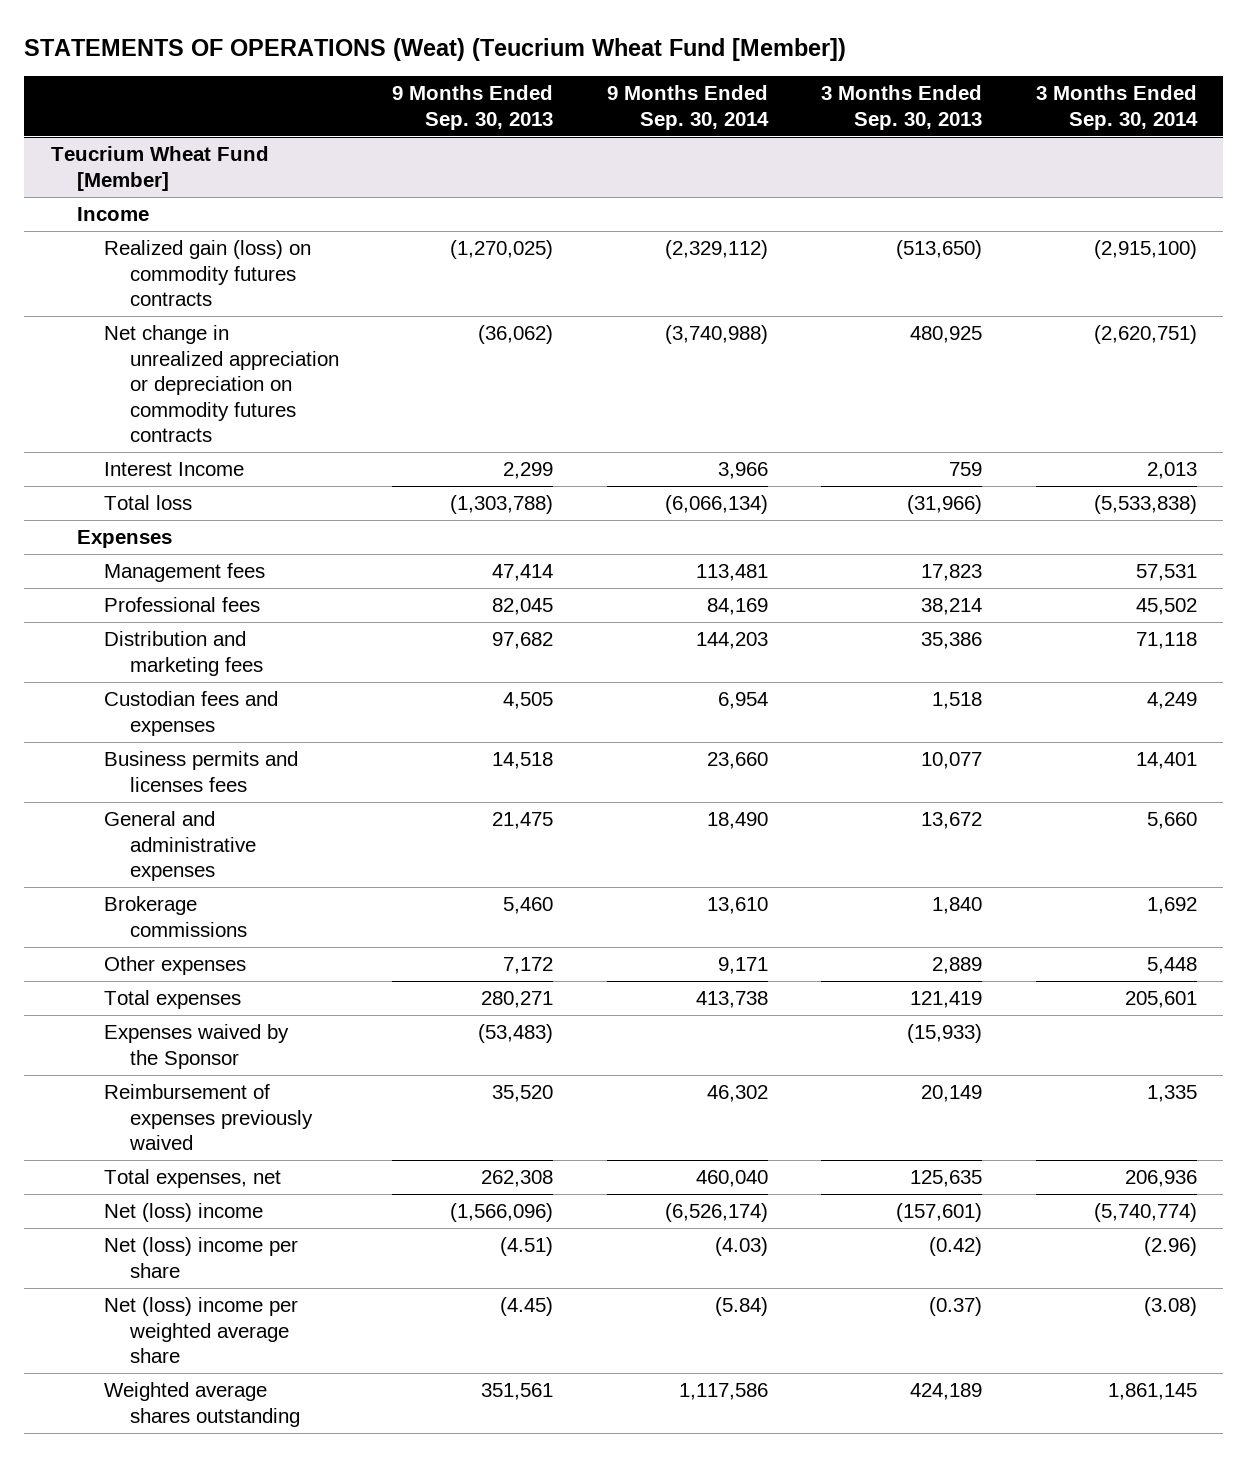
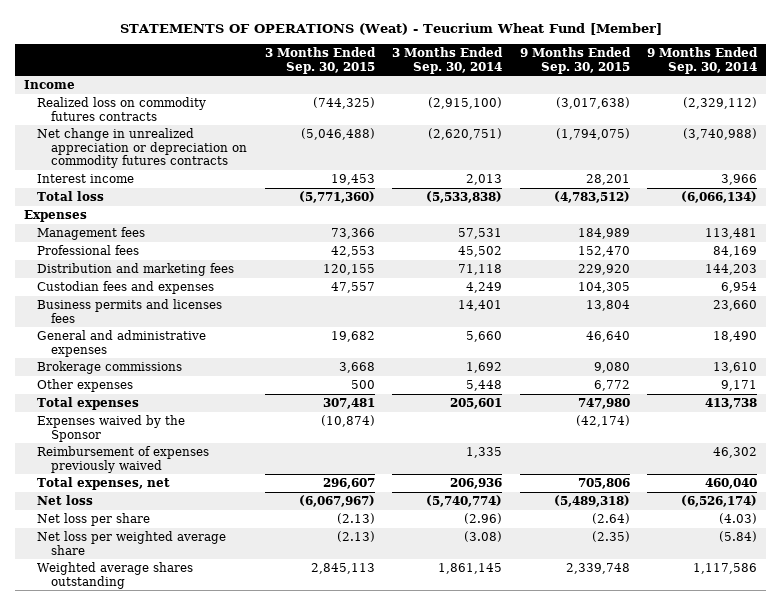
- STATEMENTS OF OPERATIONS (Weat) (Teucrium Wheat Fund [Member])
+ STATEMENTS OF OPERATIONS (Weat) - Teucrium Wheat Fund [Member]
- | 9 Months Ended Sep. 30, 2013 | 9 Months Ended Sep. 30, 2014 | 3 Months Ended Sep. 30, 2013 | 3 Months Ended Sep. 30, 2014
+ | 3 Months Ended Sep. 30, 2015 | 3 Months Ended Sep. 30, 2014 | 9 Months Ended Sep. 30, 2015 | 9 Months Ended Sep. 30, 2014
- Teucrium Wheat Fund [Member]
- Realized gain (loss) on commodity futures contracts | (1,270,025) | (2,329,112) | (513,650) | (2,915,100)
+ Realized loss on commodity futures contracts | (744,325) | (2,915,100) | (3,017,638) | (2,329,112)
- Interest Income | 2,299 | 3,966 | 759 | 2,013
+ Interest income | 19,453 | 2,013 | 28,201 | 3,966
- Net (loss) income | (1,566,096) | (6,526,174) | (157,601) | (5,740,774)
- Net (loss) income per share | (4.51) | (4.03) | (0.42) | (2.96)
- Net (loss) income per weighted average share | (4.45) | (5.84) | (0.37) | (3.08)
+ Net loss | (6,067,967) | (5,740,774) | (5,489,318) | (6,526,174)
+ Net loss per share | (2.13) | (2.96) | (2.64) | (4.03)
+ Net loss per weighted average share | (2.13) | (3.08) | (2.35) | (5.84)

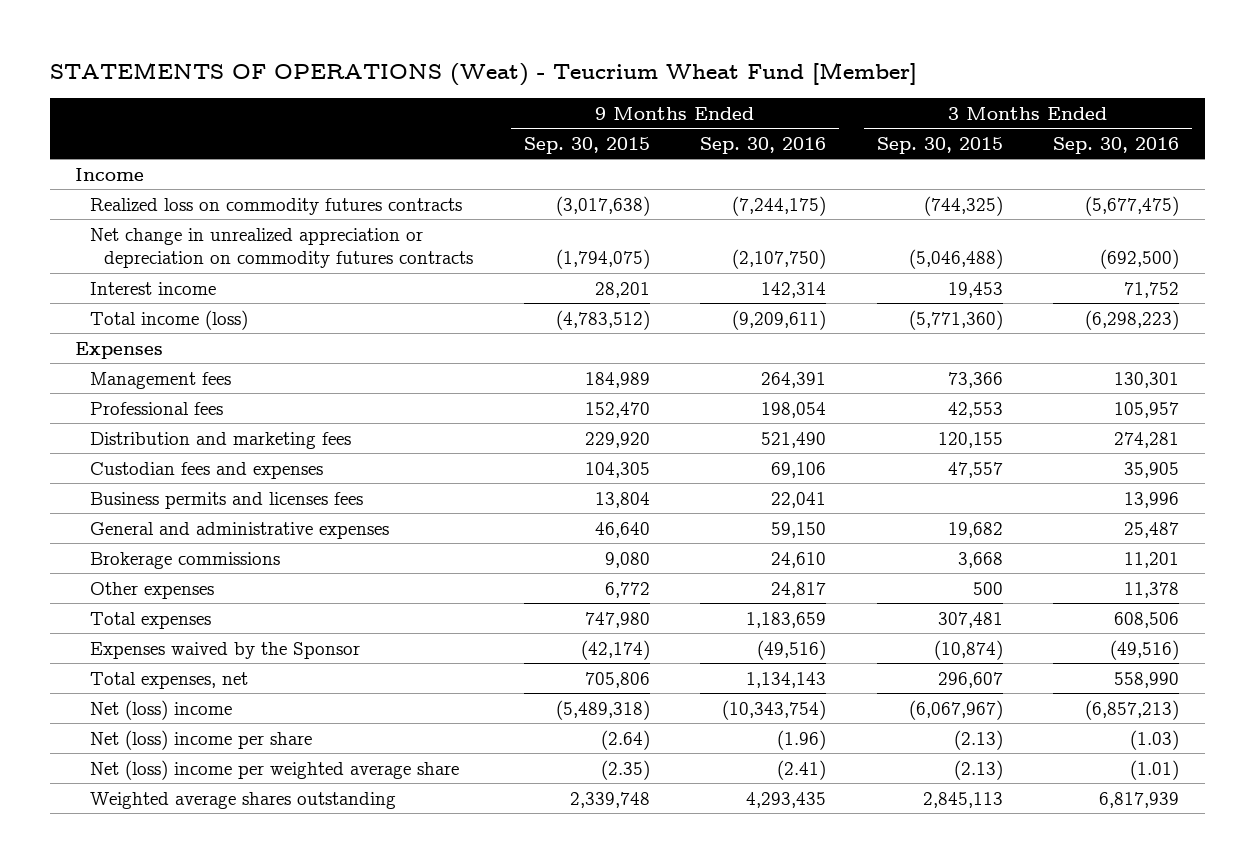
- | 3 Months Ended Sep. 30, 2015 | 3 Months Ended Sep. 30, 2014 | 9 Months Ended Sep. 30, 2015 | 9 Months Ended Sep. 30, 2014
+ | 9 Months Ended Sep. 30, 2015 | 9 Months Ended Sep. 30, 2016 | 3 Months Ended Sep. 30, 2015 | 3 Months Ended Sep. 30, 2016
- Total loss | (5,771,360) | (5,533,838) | (4,783,512) | (6,066,134)
+ Total income (loss) | (4,783,512) | (9,209,611) | (5,771,360) | (6,298,223)
- Reimbursement of expenses previously waived | | 1,335 | | 46,302
- Net loss | (6,067,967) | (5,740,774) | (5,489,318) | (6,526,174)
- Net loss per share | (2.13) | (2.96) | (2.64) | (4.03)
- Net loss per weighted average share | (2.13) | (3.08) | (2.35) | (5.84)
+ Net (loss) income | (5,489,318) | (10,343,754) | (6,067,967) | (6,857,213)
+ Net (loss) income per share | (2.64) | (1.96) | (2.13) | (1.03)
+ Net (loss) income per weighted average share | (2.35) | (2.41) | (2.13) | (1.01)

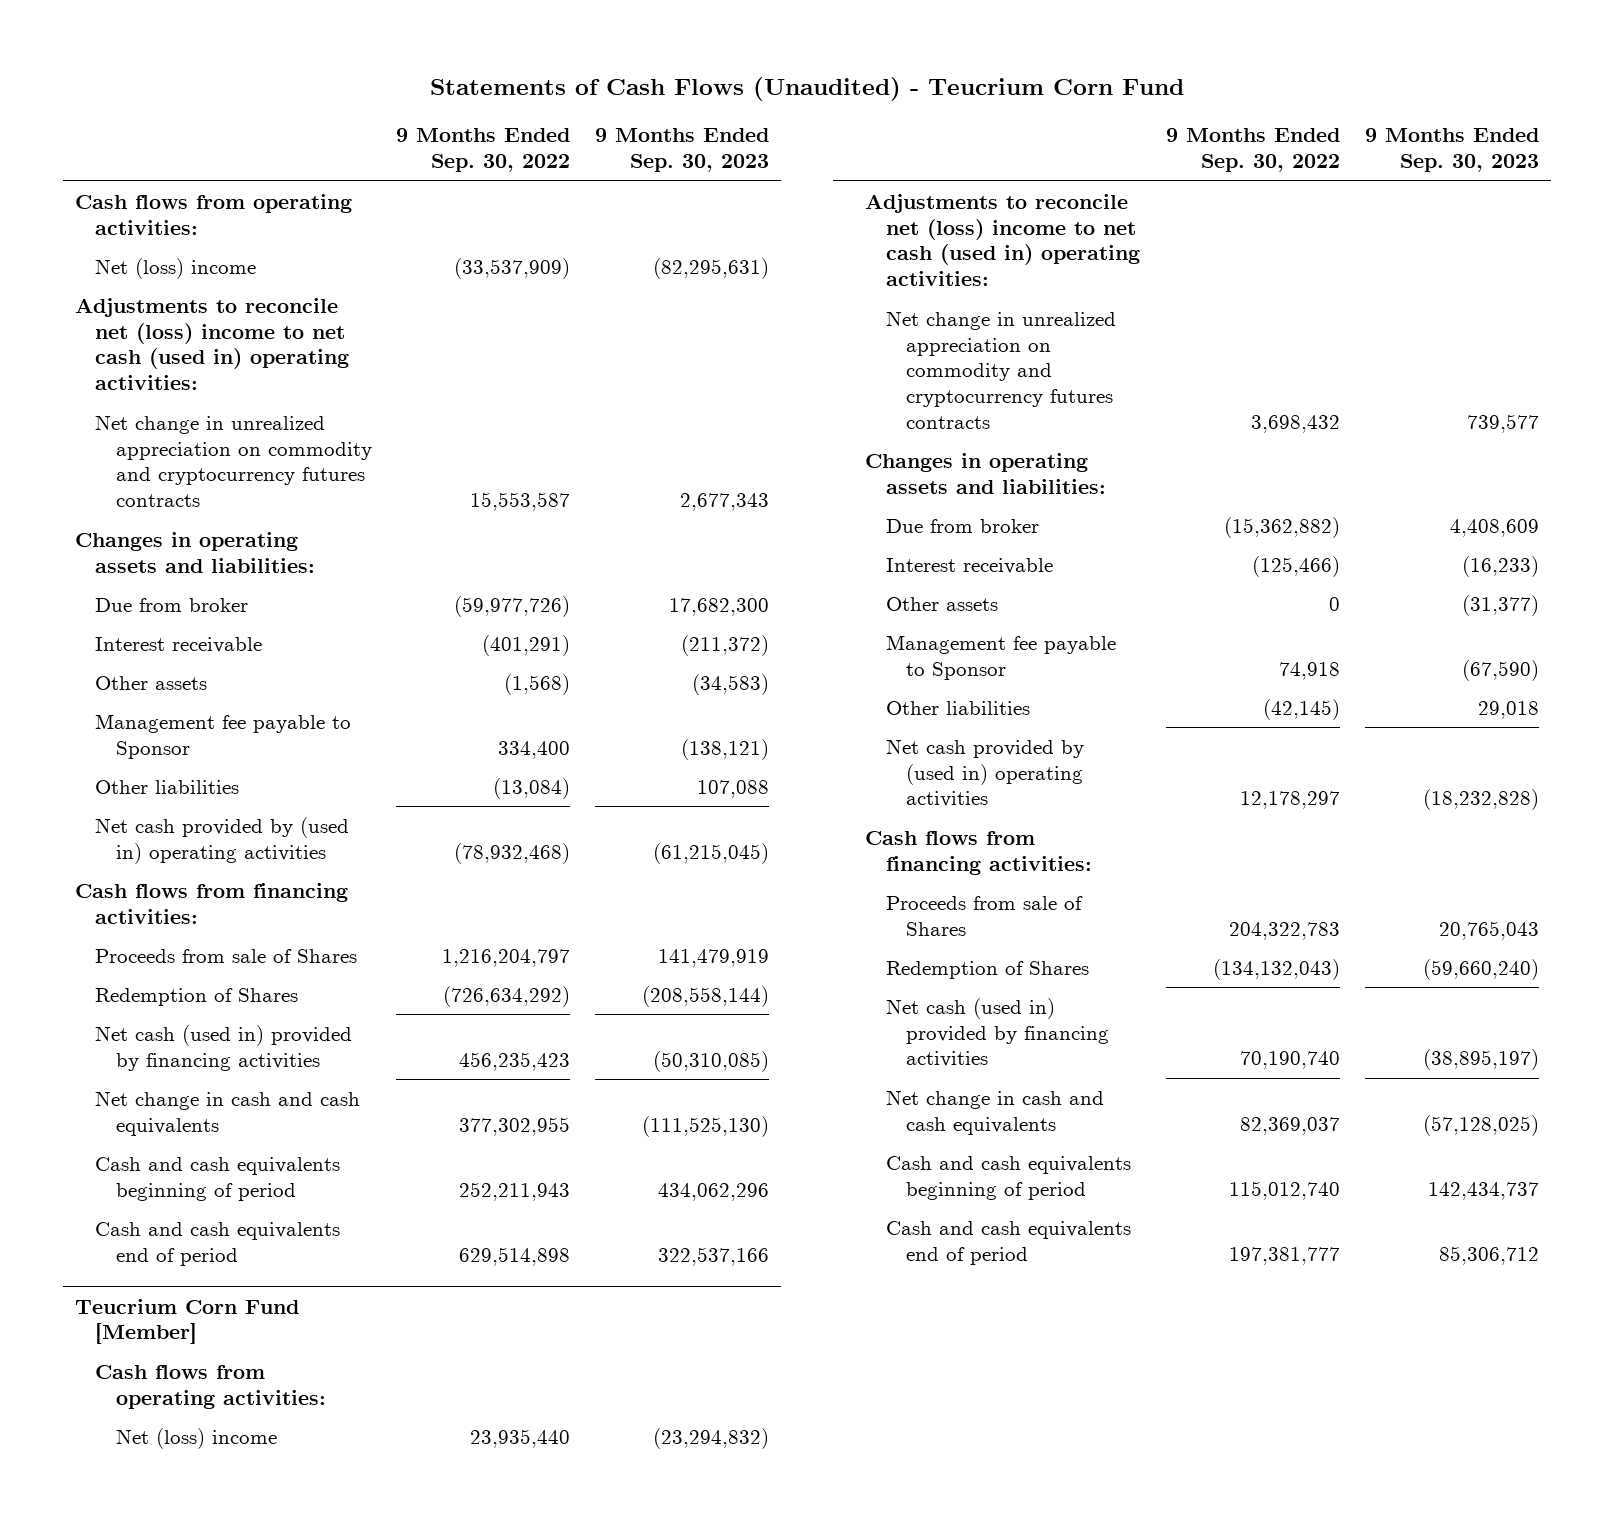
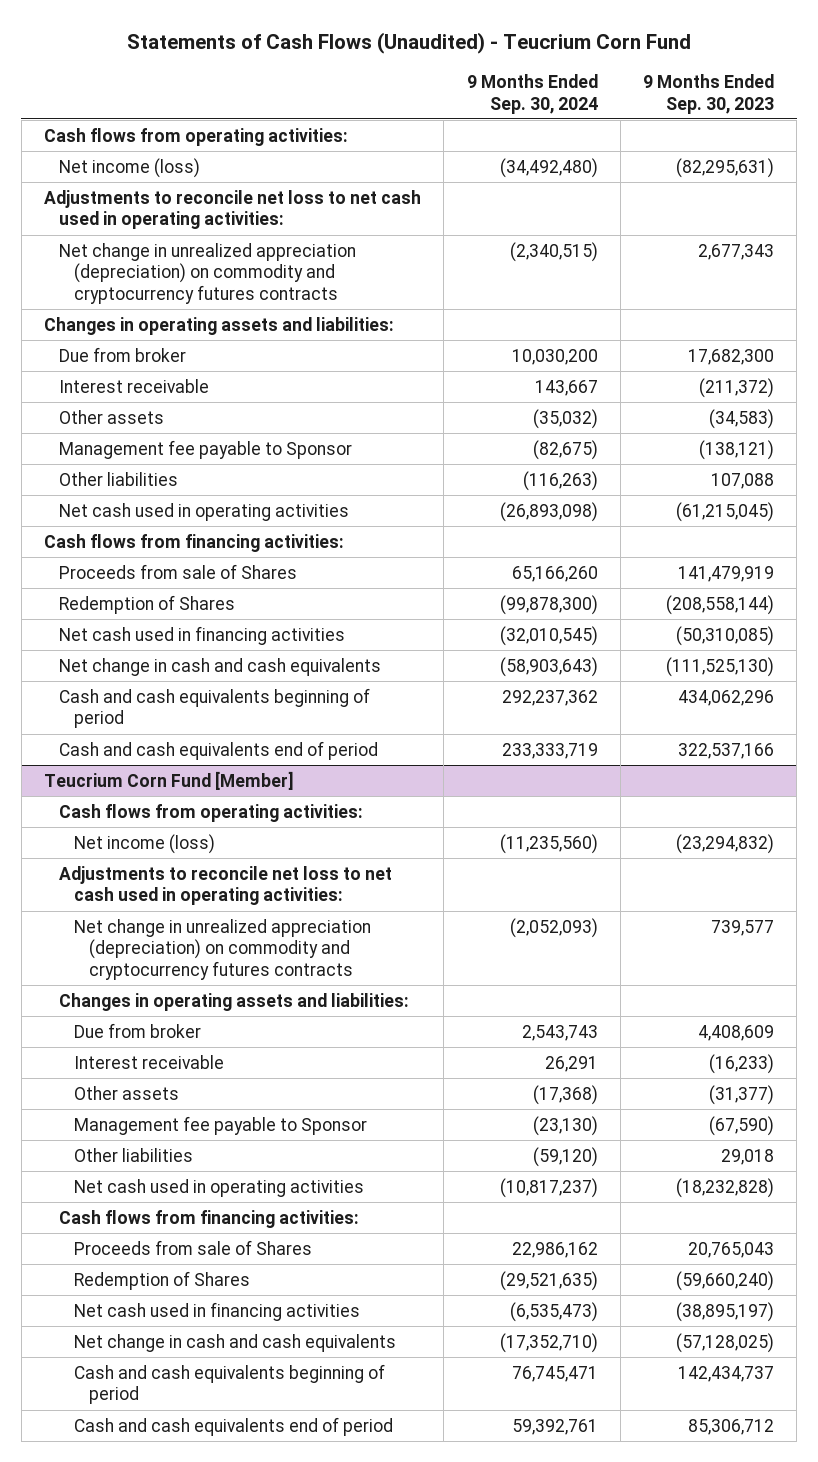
- | 9 Months Ended Sep. 30, 2022 | 9 Months Ended Sep. 30, 2023
+ | 9 Months Ended Sep. 30, 2024 | 9 Months Ended Sep. 30, 2023
- Net (loss) income | (33,537,909) | (82,295,631)
- Adjustments to reconcile net (loss) income to net cash (used in) operating activities:
- Net change in unrealized appreciation on commodity and cryptocurrency futures contracts | 15,553,587 | 2,677,343
+ Net income (loss) | (34,492,480) | (82,295,631)
+ Adjustments to reconcile net loss to net cash used in operating activities:
+ Net change in unrealized appreciation (depreciation) on commodity and cryptocurrency futures contracts | (2,340,515) | 2,677,343
- Net cash provided by (used in) operating activities | (78,932,468) | (61,215,045)
+ Net cash used in operating activities | (26,893,098) | (61,215,045)
- Net cash (used in) provided by financing activities | 456,235,423 | (50,310,085)
+ Net cash used in financing activities | (32,010,545) | (50,310,085)
@ Teucrium Corn Fund [Member]
- Net (loss) income | 23,935,440 | (23,294,832)
- Adjustments to reconcile net (loss) income to net cash (used in) operating activities:
- Net change in unrealized appreciation on commodity and cryptocurrency futures contracts | 3,698,432 | 739,577
+ Net income (loss) | (11,235,560) | (23,294,832)
+ Adjustments to reconcile net loss to net cash used in operating activities:
+ Net change in unrealized appreciation (depreciation) on commodity and cryptocurrency futures contracts | (2,052,093) | 739,577
- Net cash provided by (used in) operating activities | 12,178,297 | (18,232,828)
+ Net cash used in operating activities | (10,817,237) | (18,232,828)
- Net cash (used in) provided by financing activities | 70,190,740 | (38,895,197)
+ Net cash used in financing activities | (6,535,473) | (38,895,197)

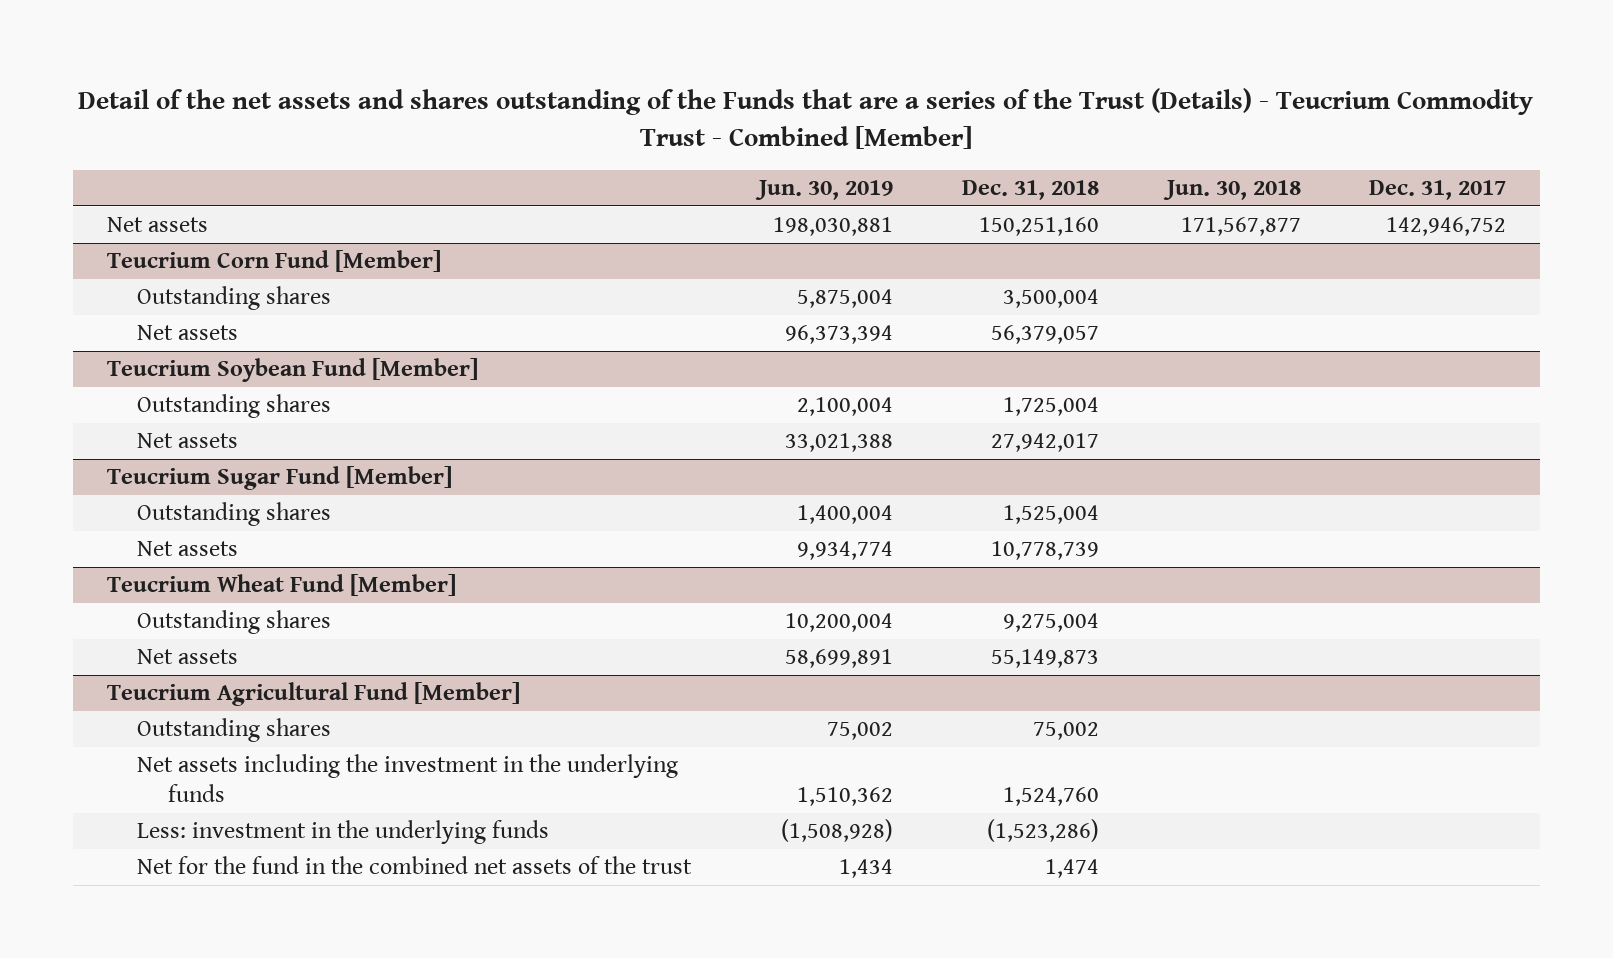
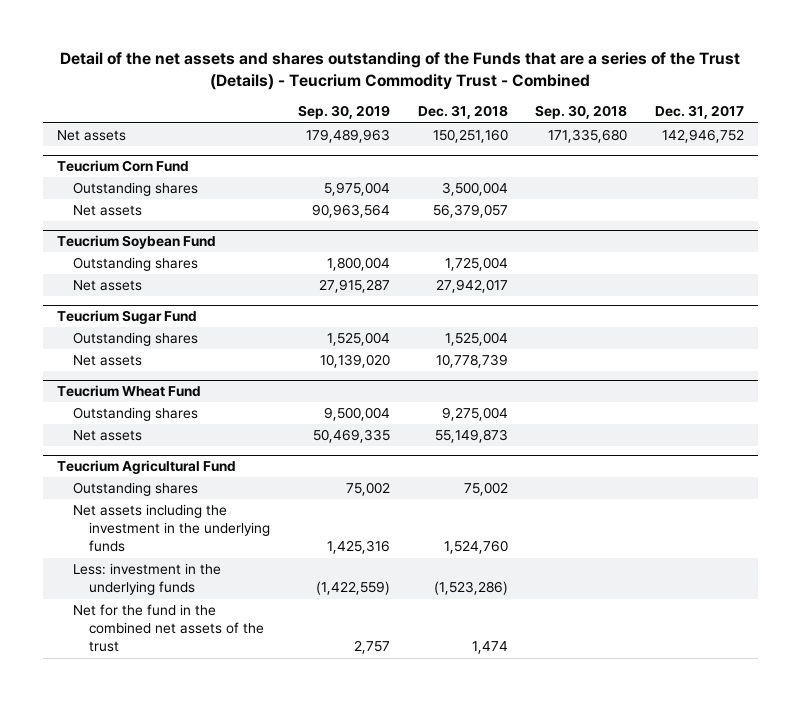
- Detail of the net assets and shares outstanding of the Funds that are a series of the Trust (Details) - Teucrium Commodity Trust - Combined [Member]
+ Detail of the net assets and shares outstanding of the Funds that are a series of the Trust (Details) - Teucrium Commodity Trust - Combined
- | Jun. 30, 2019 | Dec. 31, 2018 | Jun. 30, 2018 | Dec. 31, 2017
+ | Sep. 30, 2019 | Dec. 31, 2018 | Sep. 30, 2018 | Dec. 31, 2017
- Teucrium Corn Fund [Member]
+ Teucrium Corn Fund
- Teucrium Soybean Fund [Member]
+ Teucrium Soybean Fund
- Teucrium Sugar Fund [Member]
+ Teucrium Sugar Fund
- Teucrium Wheat Fund [Member]
+ Teucrium Wheat Fund
- Teucrium Agricultural Fund [Member]
+ Teucrium Agricultural Fund

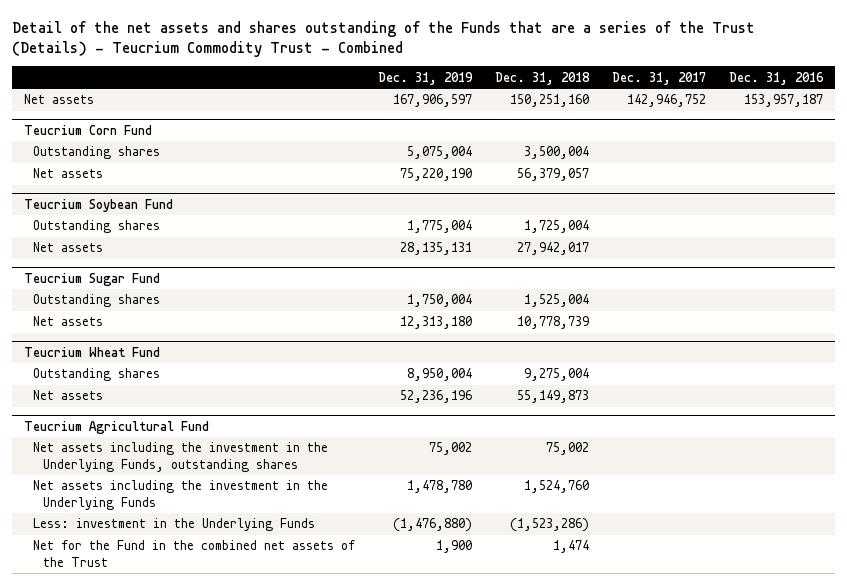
- | Sep. 30, 2019 | Dec. 31, 2018 | Sep. 30, 2018 | Dec. 31, 2017
+ | Dec. 31, 2019 | Dec. 31, 2018 | Dec. 31, 2017 | Dec. 31, 2016
@ Teucrium Agricultural Fund
- Outstanding shares | 75,002 | 75,002 | |
- Net assets including the investment in the underlying funds | 1,425,316 | 1,524,760 | |
- Less: investment in the underlying funds | (1,422,559) | (1,523,286) | |
- Net for the fund in the combined net assets of the trust | 2,757 | 1,474 | |
+ Net assets including the investment in the Underlying Funds, outstanding shares | 75,002 | 75,002 | |
+ Net assets including the investment in the Underlying Funds | 1,478,780 | 1,524,760 | |
+ Less: investment in the Underlying Funds | (1,476,880) | (1,523,286) | |
+ Net for the Fund in the combined net assets of the Trust | 1,900 | 1,474 | |

